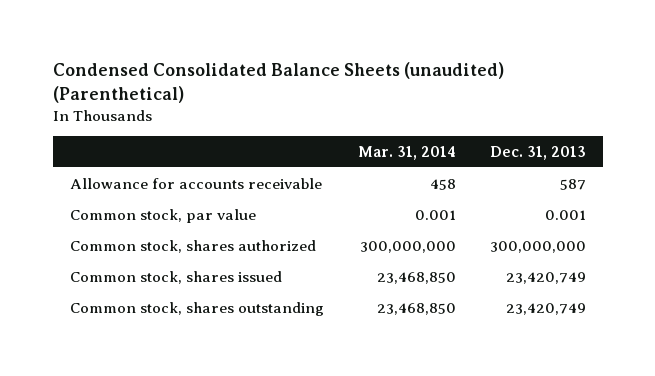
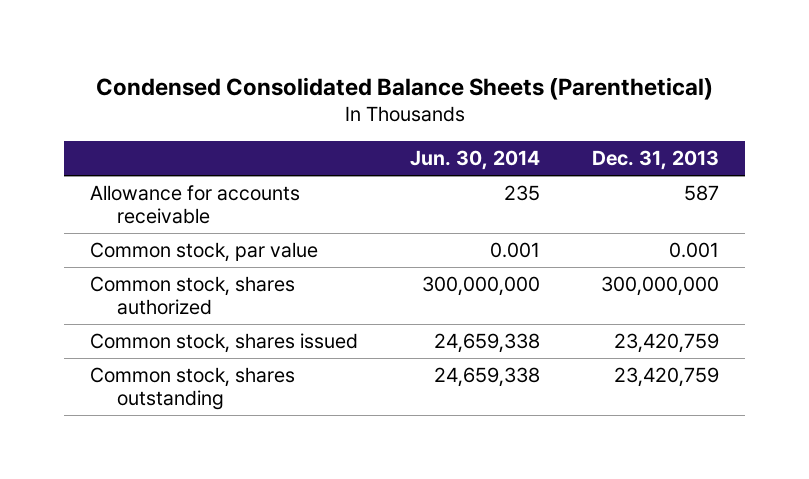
- Condensed Consolidated Balance Sheets (unaudited) (Parenthetical)
+ Condensed Consolidated Balance Sheets (Parenthetical)
- | Mar. 31, 2014 | Dec. 31, 2013
+ | Jun. 30, 2014 | Dec. 31, 2013
- Common stock, shares issued | 23,468,850 | 23,420,749
- Common stock, shares outstanding | 23,468,850 | 23,420,749
+ Common stock, shares issued | 24,659,338 | 23,420,759
+ Common stock, shares outstanding | 24,659,338 | 23,420,759

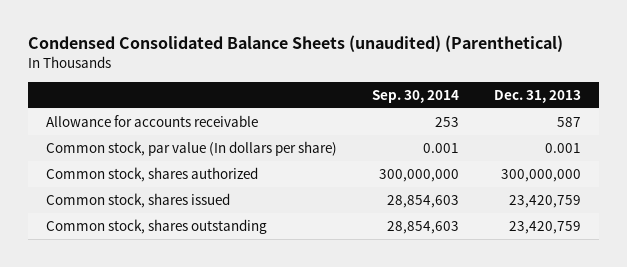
- Condensed Consolidated Balance Sheets (Parenthetical)
+ Condensed Consolidated Balance Sheets (unaudited) (Parenthetical)
- | Jun. 30, 2014 | Dec. 31, 2013
+ | Sep. 30, 2014 | Dec. 31, 2013
- Common stock, par value | 0.001 | 0.001
+ Common stock, par value (In dollars per share) | 0.001 | 0.001

